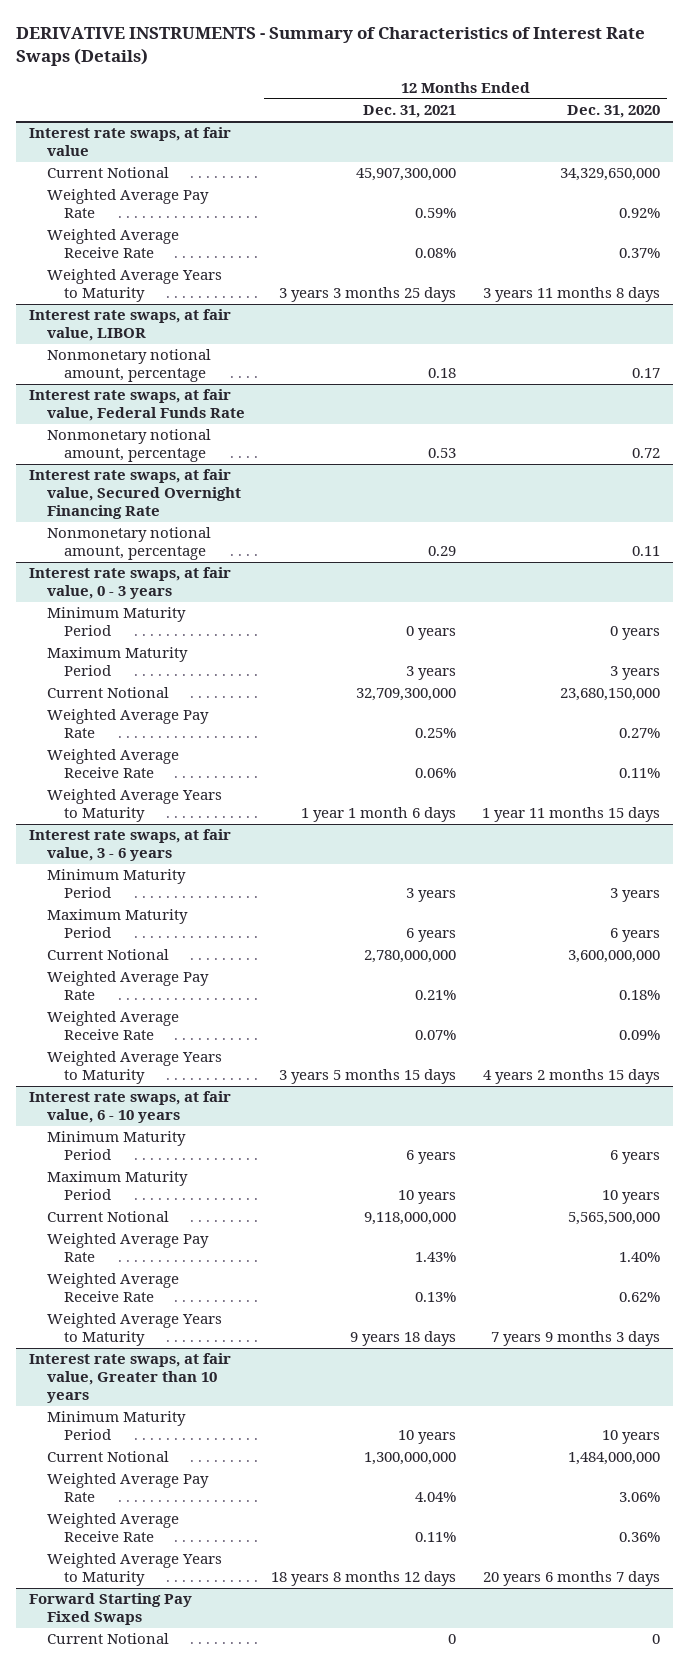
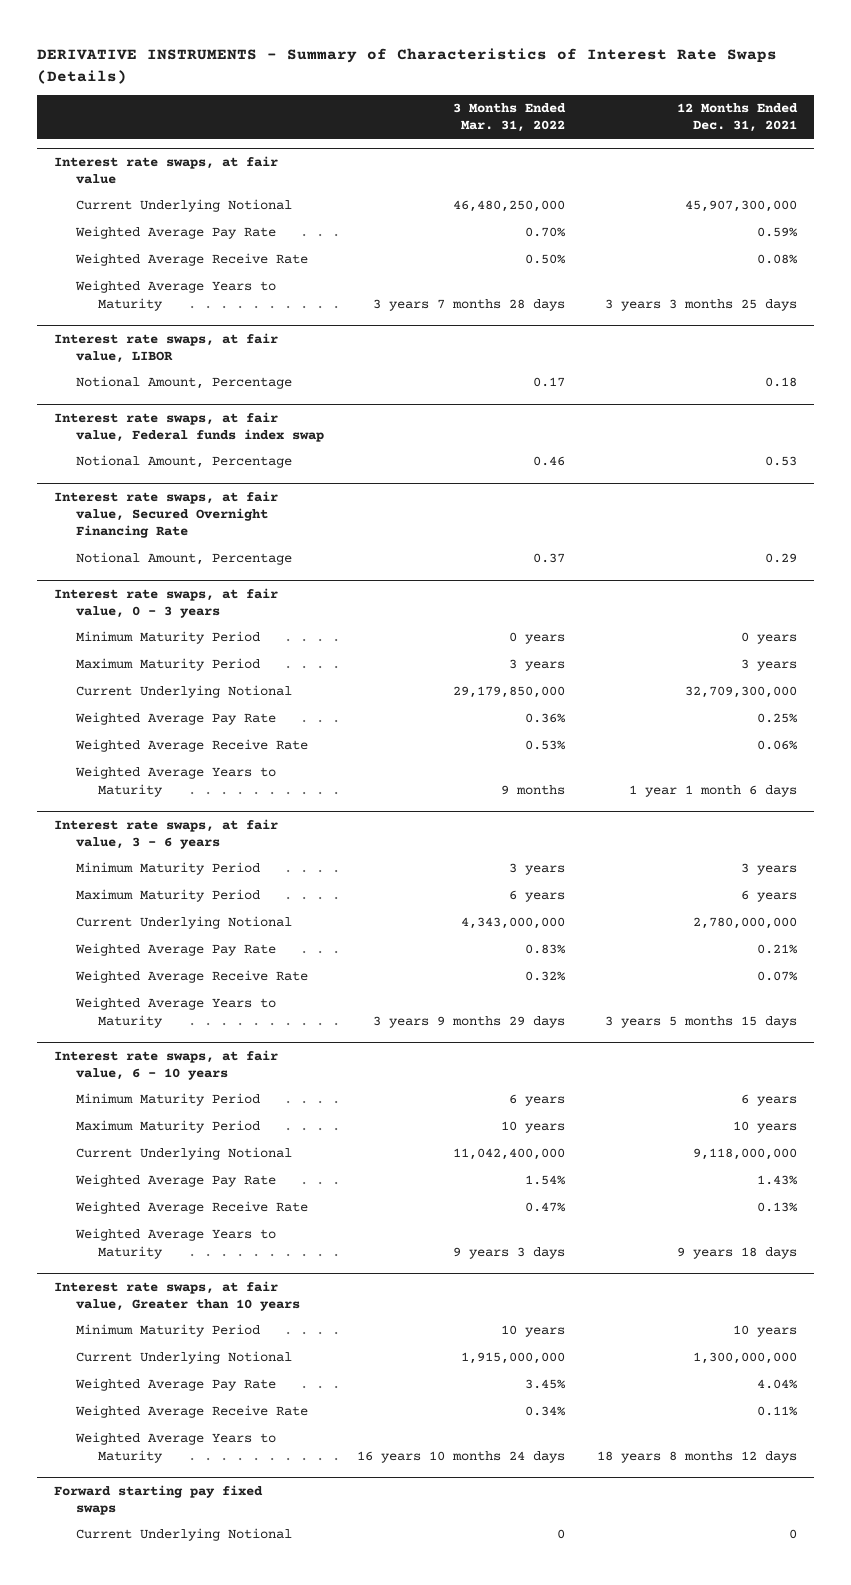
- | 12 Months Ended Dec. 31, 2021 | 12 Months Ended Dec. 31, 2020
+ | 3 Months Ended Mar. 31, 2022 | 12 Months Ended Dec. 31, 2021
@ Interest rate swaps, at fair value
- Current Notional | 45,907,300,000 | 34,329,650,000
+ Current Underlying Notional | 46,480,250,000 | 45,907,300,000
@ Interest rate swaps, at fair value, LIBOR
- Nonmonetary notional amount, percentage | 0.18 | 0.17
- Interest rate swaps, at fair value, Federal Funds Rate
- Nonmonetary notional amount, percentage | 0.53 | 0.72
@ Interest rate swaps, at fair value, LIBOR
+ Notional Amount, Percentage | 0.17 | 0.18
+ Interest rate swaps, at fair value, Federal funds index swap
+ Notional Amount, Percentage | 0.46 | 0.53
@ Interest rate swaps, at fair value, Secured Overnight Financing Rate
- Nonmonetary notional amount, percentage | 0.29 | 0.11
+ Notional Amount, Percentage | 0.37 | 0.29
@ Interest rate swaps, at fair value, 0 - 3 years
- Current Notional | 32,709,300,000 | 23,680,150,000
+ Current Underlying Notional | 29,179,850,000 | 32,709,300,000
@ Interest rate swaps, at fair value, 3 - 6 years
- Current Notional | 2,780,000,000 | 3,600,000,000
+ Current Underlying Notional | 4,343,000,000 | 2,780,000,000
@ Interest rate swaps, at fair value, 6 - 10 years
- Current Notional | 9,118,000,000 | 5,565,500,000
+ Current Underlying Notional | 11,042,400,000 | 9,118,000,000
@ Interest rate swaps, at fair value, Greater than 10 years
- Current Notional | 1,300,000,000 | 1,484,000,000
+ Current Underlying Notional | 1,915,000,000 | 1,300,000,000
- Forward Starting Pay Fixed Swaps
- Current Notional | 0 | 0
+ Forward starting pay fixed swaps
+ Current Underlying Notional | 0 | 0

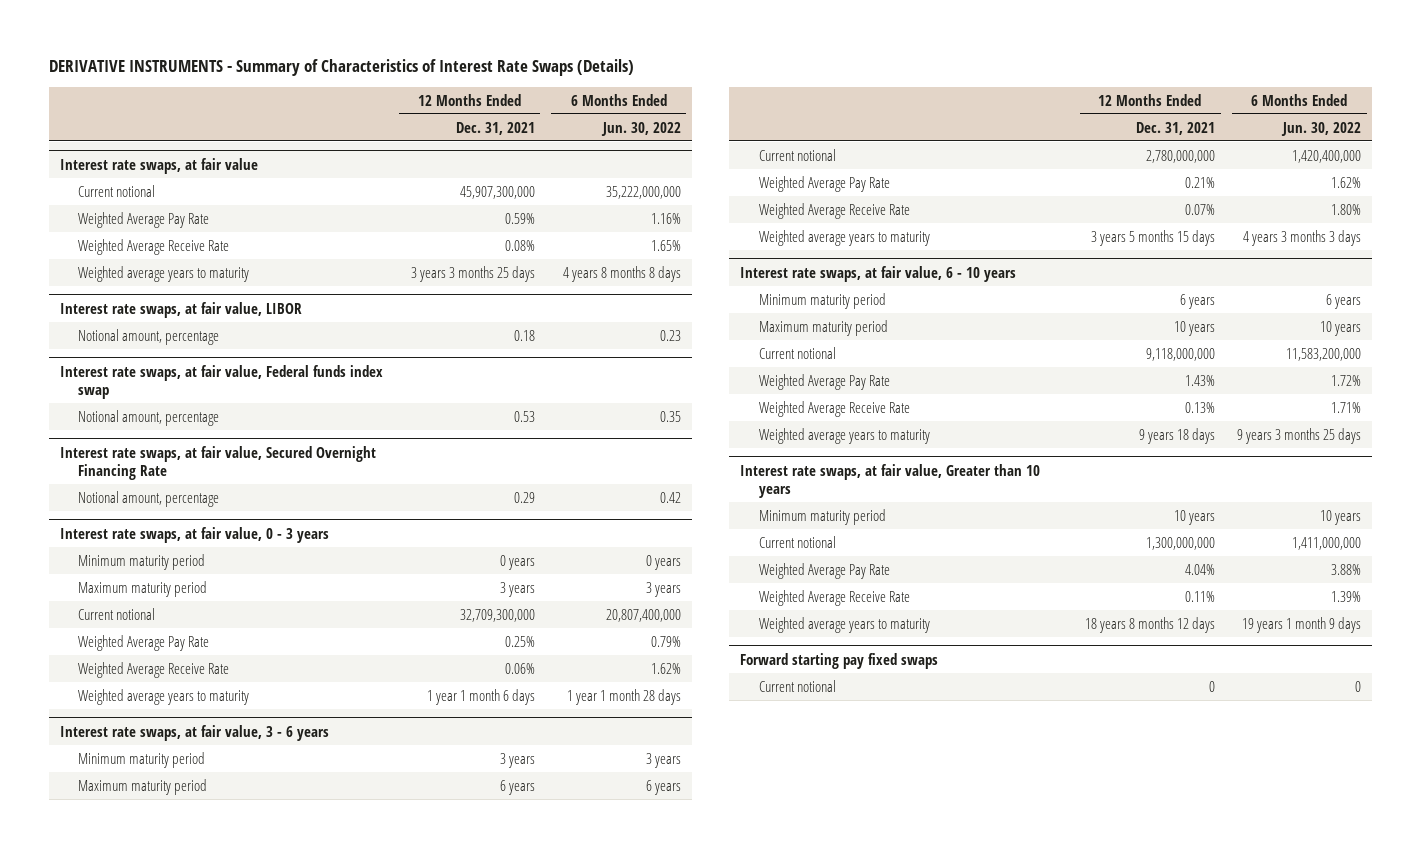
- | 3 Months Ended Mar. 31, 2022 | 12 Months Ended Dec. 31, 2021
+ | 12 Months Ended Dec. 31, 2021 | 6 Months Ended Jun. 30, 2022
@ Interest rate swaps, at fair value
- Current Underlying Notional | 46,480,250,000 | 45,907,300,000
+ Current notional | 45,907,300,000 | 35,222,000,000
- Weighted Average Years to Maturity | 3 years 7 months 28 days | 3 years 3 months 25 days
+ Weighted average years to maturity | 3 years 3 months 25 days | 4 years 8 months 8 days
@ Interest rate swaps, at fair value, LIBOR
- Notional Amount, Percentage | 0.17 | 0.18
+ Notional amount, percentage | 0.18 | 0.23
@ Interest rate swaps, at fair value, Federal funds index swap
- Notional Amount, Percentage | 0.46 | 0.53
+ Notional amount, percentage | 0.53 | 0.35
@ Interest rate swaps, at fair value, Secured Overnight Financing Rate
- Notional Amount, Percentage | 0.37 | 0.29
+ Notional amount, percentage | 0.29 | 0.42
@ Interest rate swaps, at fair value, 0 - 3 years
- Minimum Maturity Period | 0 years | 0 years
- Maximum Maturity Period | 3 years | 3 years
- Current Underlying Notional | 29,179,850,000 | 32,709,300,000
+ Minimum maturity period | 0 years | 0 years
+ Maximum maturity period | 3 years | 3 years
+ Current notional | 32,709,300,000 | 20,807,400,000
- Weighted Average Years to Maturity | 9 months | 1 year 1 month 6 days
+ Weighted average years to maturity | 1 year 1 month 6 days | 1 year 1 month 28 days
@ Interest rate swaps, at fair value, 3 - 6 years
- Minimum Maturity Period | 3 years | 3 years
- Maximum Maturity Period | 6 years | 6 years
- Current Underlying Notional | 4,343,000,000 | 2,780,000,000
+ Minimum maturity period | 3 years | 3 years
+ Maximum maturity period | 6 years | 6 years
+ Current notional | 2,780,000,000 | 1,420,400,000
- Weighted Average Years to Maturity | 3 years 9 months 29 days | 3 years 5 months 15 days
+ Weighted average years to maturity | 3 years 5 months 15 days | 4 years 3 months 3 days
@ Interest rate swaps, at fair value, 6 - 10 years
- Minimum Maturity Period | 6 years | 6 years
- Maximum Maturity Period | 10 years | 10 years
- Current Underlying Notional | 11,042,400,000 | 9,118,000,000
+ Minimum maturity period | 6 years | 6 years
+ Maximum maturity period | 10 years | 10 years
+ Current notional | 9,118,000,000 | 11,583,200,000
- Weighted Average Years to Maturity | 9 years 3 days | 9 years 18 days
+ Weighted average years to maturity | 9 years 18 days | 9 years 3 months 25 days
@ Interest rate swaps, at fair value, Greater than 10 years
- Minimum Maturity Period | 10 years | 10 years
- Current Underlying Notional | 1,915,000,000 | 1,300,000,000
+ Minimum maturity period | 10 years | 10 years
+ Current notional | 1,300,000,000 | 1,411,000,000
- Weighted Average Years to Maturity | 16 years 10 months 24 days | 18 years 8 months 12 days
+ Weighted average years to maturity | 18 years 8 months 12 days | 19 years 1 month 9 days
@ Forward starting pay fixed swaps
- Current Underlying Notional | 0 | 0
+ Current notional | 0 | 0

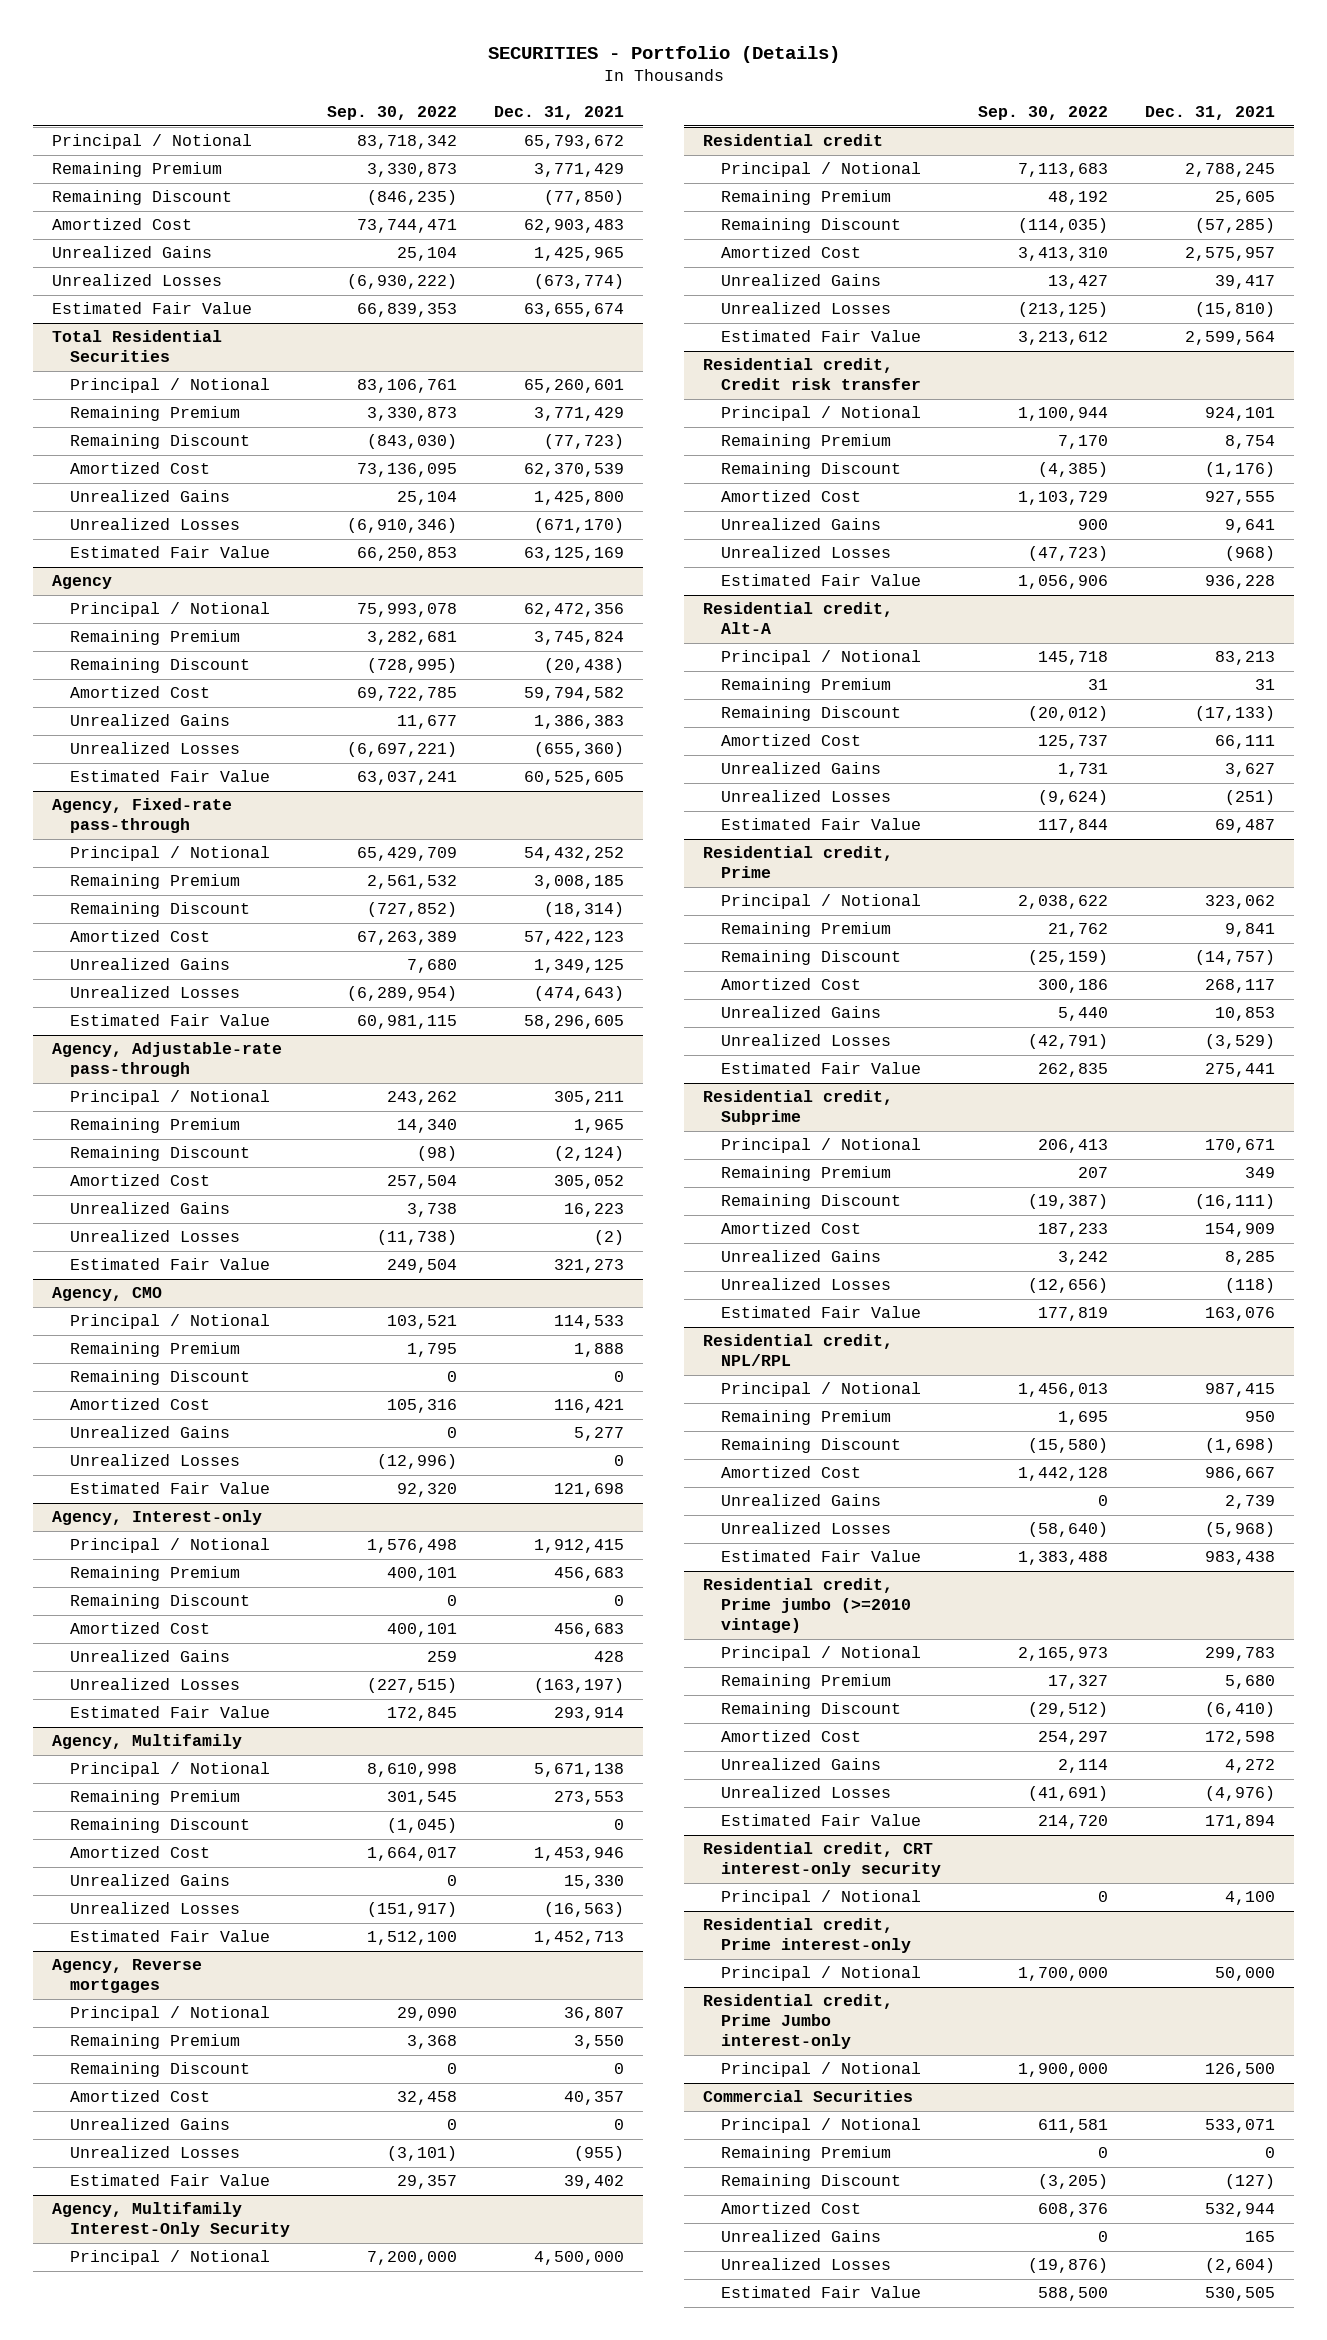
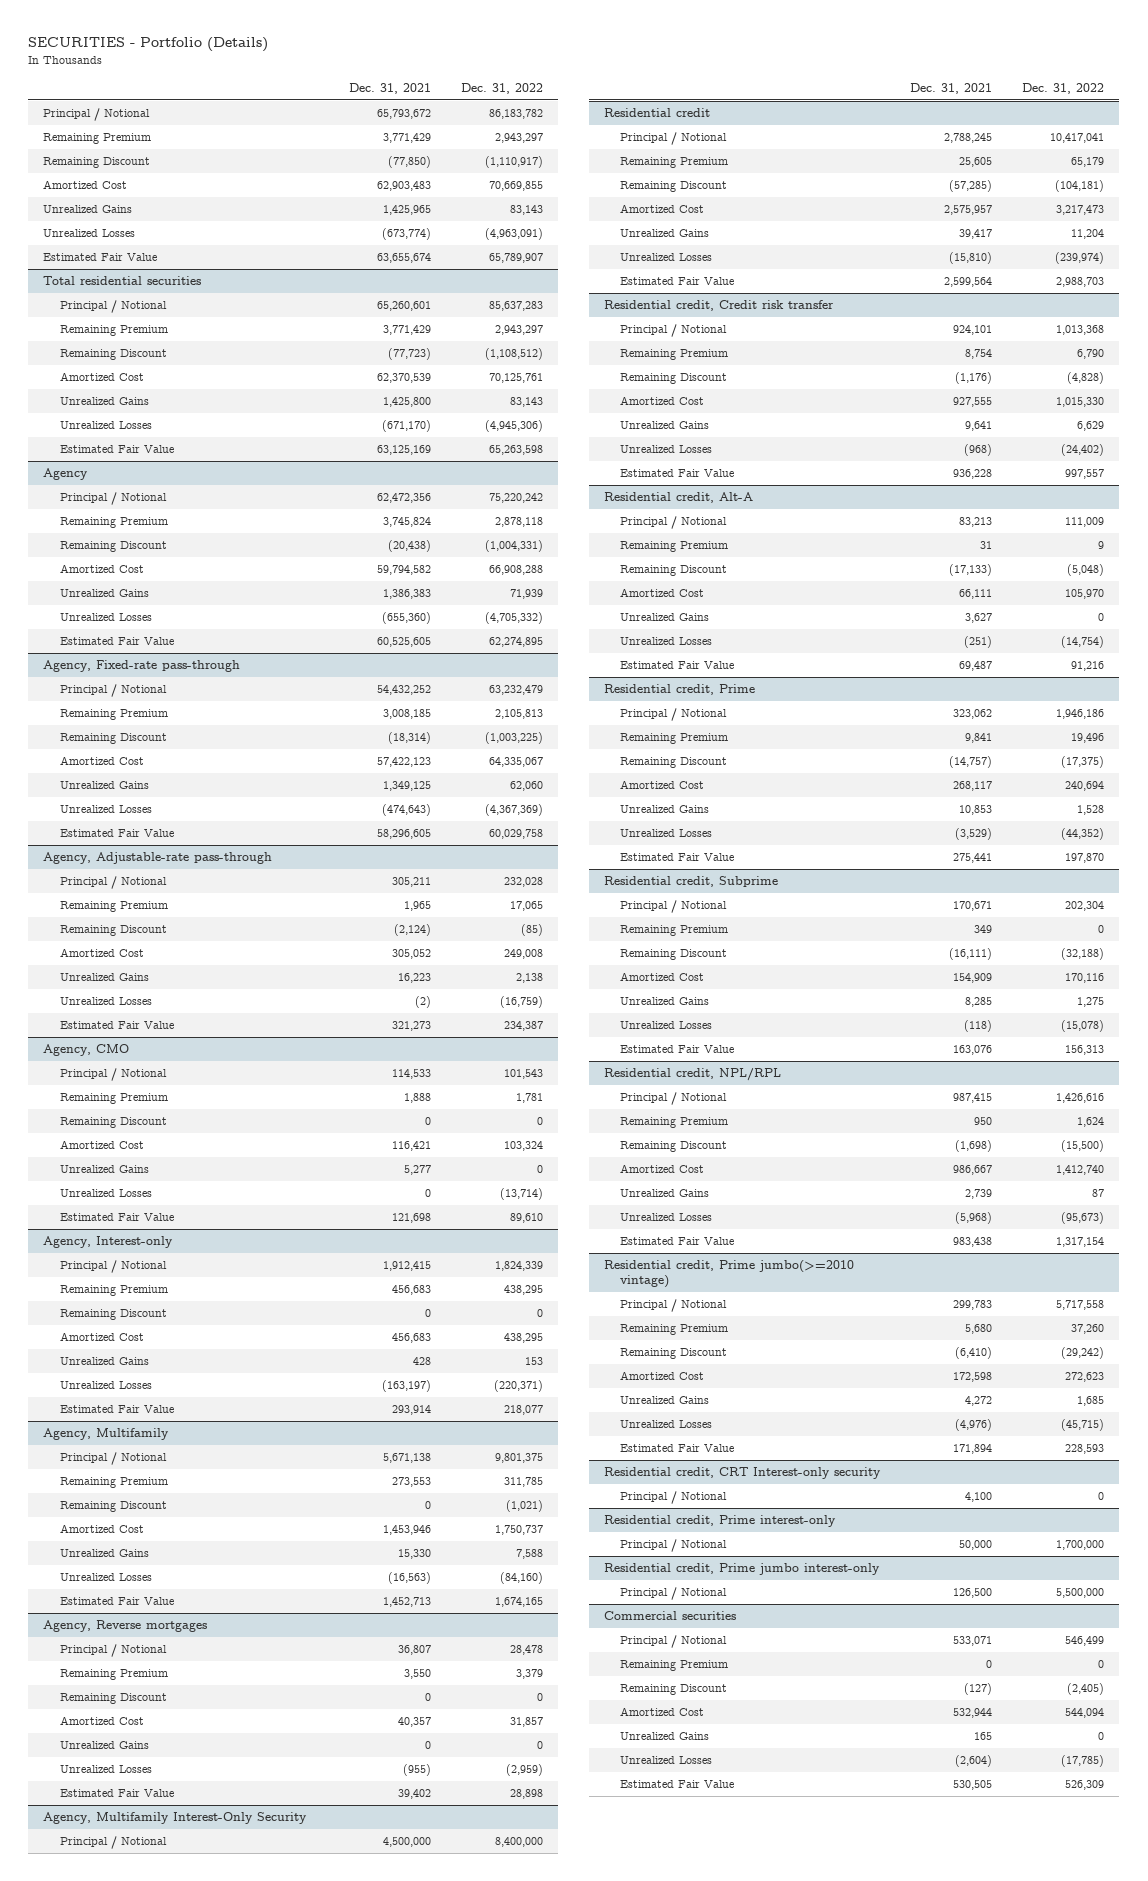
- | Sep. 30, 2022 | Dec. 31, 2021
+ | Dec. 31, 2021 | Dec. 31, 2022
- Total Residential Securities
+ Total residential securities
- Residential credit, Prime jumbo (>=2010 vintage)
+ Residential credit, Prime jumbo(>=2010 vintage)
- Residential credit, CRT interest-only security
+ Residential credit, CRT Interest-only security
- Residential credit, Prime Jumbo interest-only
+ Residential credit, Prime jumbo interest-only
- Commercial Securities
+ Commercial securities

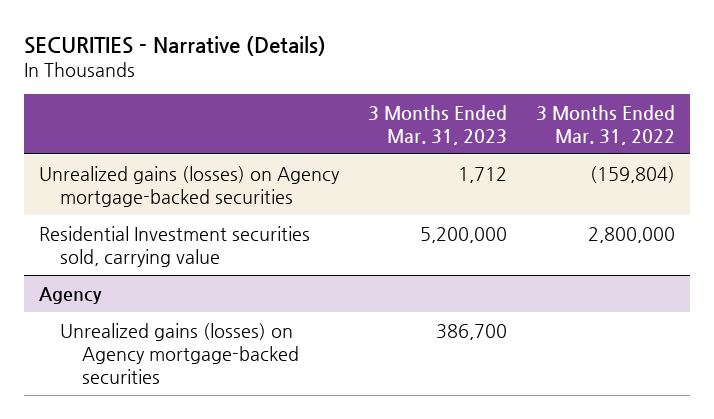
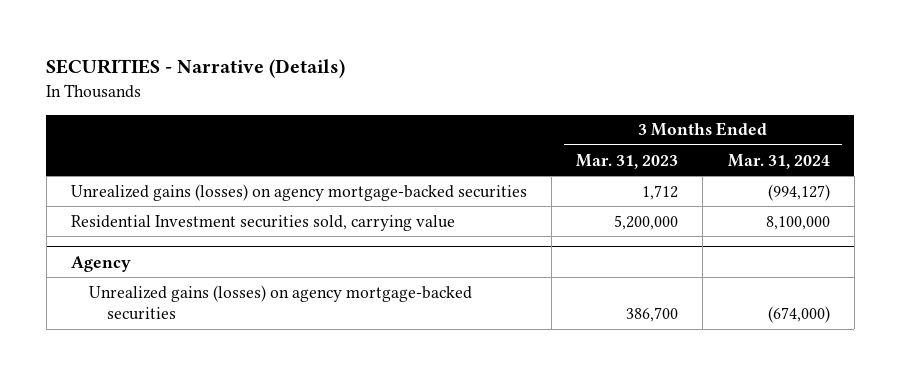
- | 3 Months Ended Mar. 31, 2023 | 3 Months Ended Mar. 31, 2022
+ | 3 Months Ended Mar. 31, 2023 | 3 Months Ended Mar. 31, 2024
- Unrealized gains (losses) on Agency mortgage-backed securities | 1,712 | (159,804)
+ Unrealized gains (losses) on agency mortgage-backed securities | 1,712 | (994,127)
@ Agency
- Unrealized gains (losses) on Agency mortgage-backed securities | 386,700 |
+ Unrealized gains (losses) on agency mortgage-backed securities | 386,700 | (674,000)

